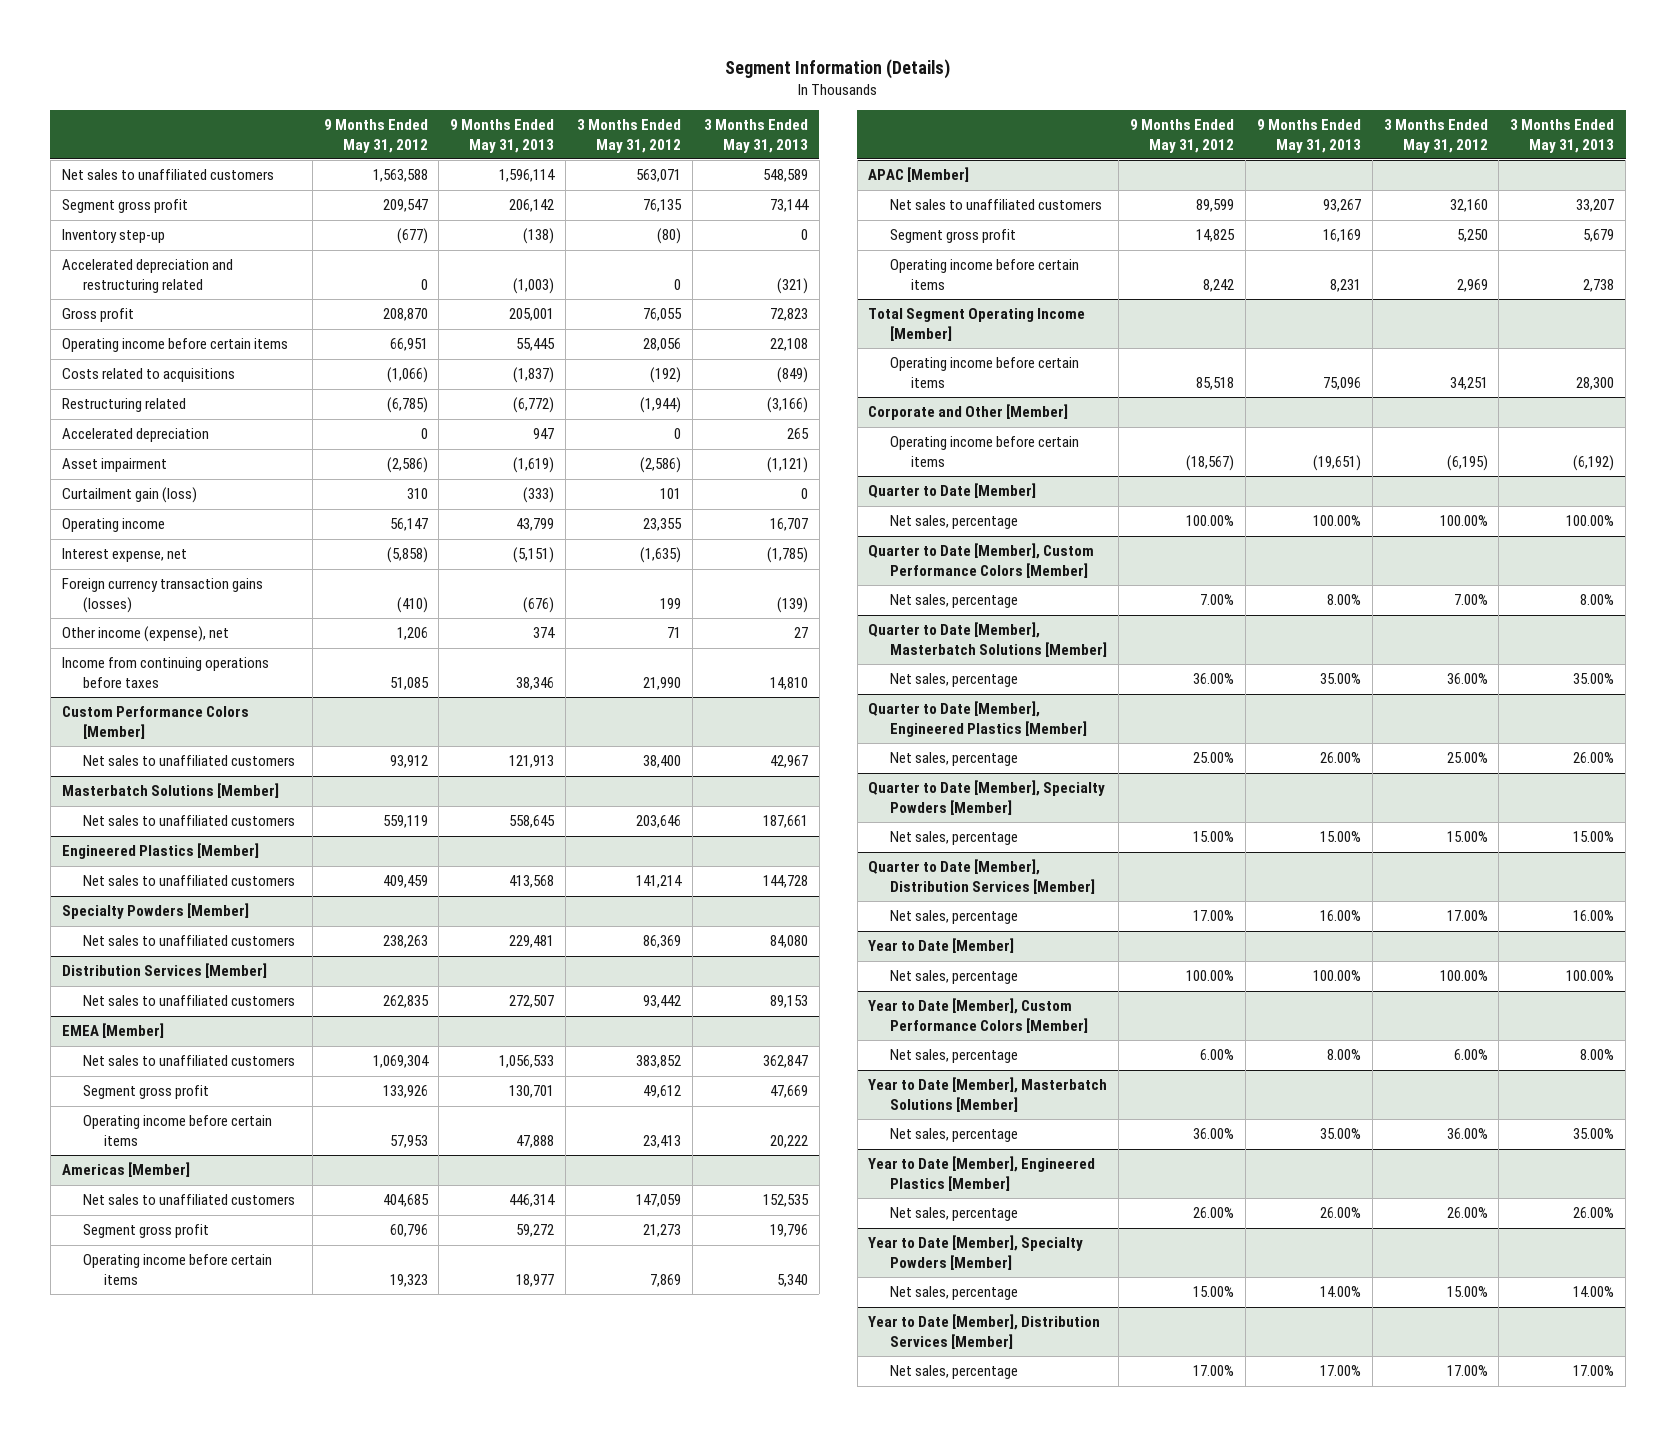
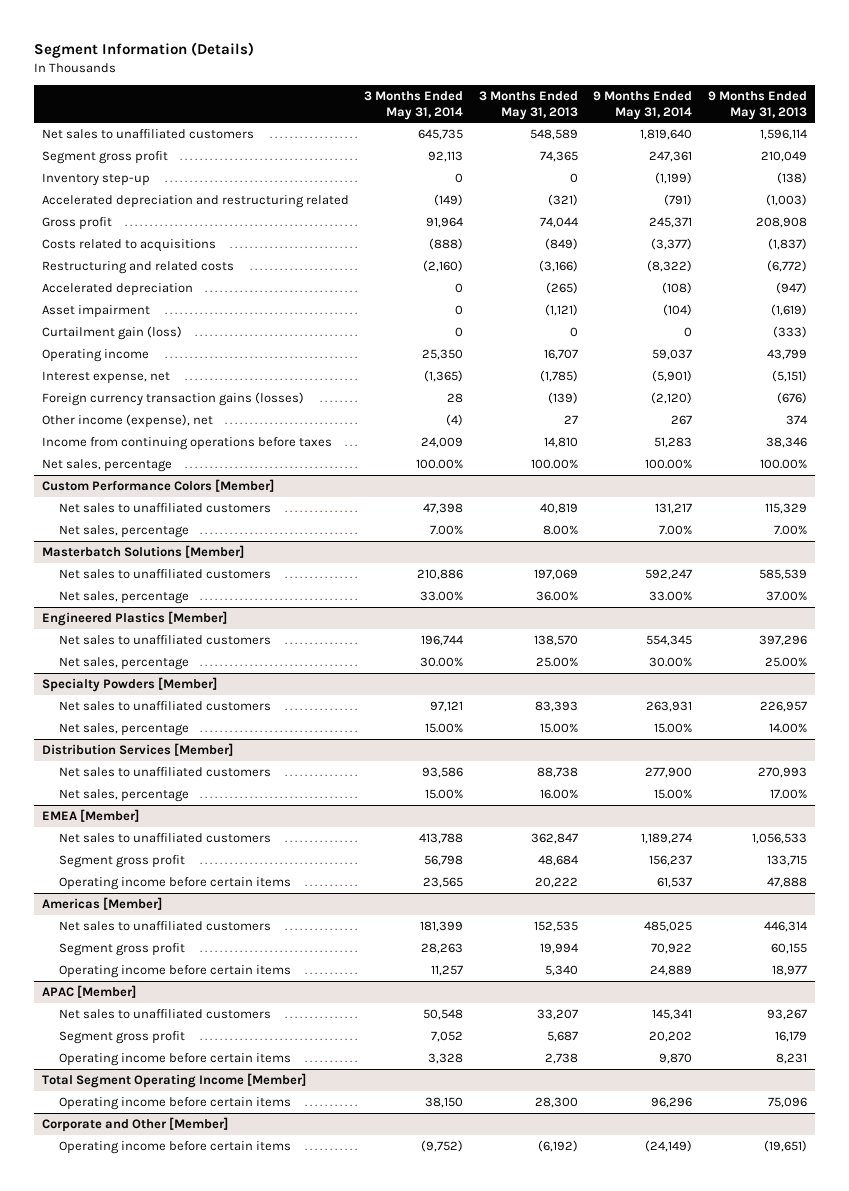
- | 9 Months Ended May 31, 2012 | 9 Months Ended May 31, 2013 | 3 Months Ended May 31, 2012 | 3 Months Ended May 31, 2013
+ | 3 Months Ended May 31, 2014 | 3 Months Ended May 31, 2013 | 9 Months Ended May 31, 2014 | 9 Months Ended May 31, 2013
- Segment gross profit | 209,547 | 206,142 | 76,135 | 73,144
+ Segment gross profit | 92,113 | 74,365 | 247,361 | 210,049
- Gross profit | 208,870 | 205,001 | 76,055 | 72,823
- Operating income before certain items | 66,951 | 55,445 | 28,056 | 22,108
+ Gross profit | 91,964 | 74,044 | 245,371 | 208,908
- Restructuring related | (6,785) | (6,772) | (1,944) | (3,166)
- Accelerated depreciation | 0 | 947 | 0 | 265
+ Restructuring and related costs | (2,160) | (3,166) | (8,322) | (6,772)
+ Accelerated depreciation | 0 | (265) | (108) | (947)
+ Net sales, percentage | 100.00% | 100.00% | 100.00% | 100.00%
@ Custom Performance Colors [Member]
- Net sales to unaffiliated customers | 93,912 | 121,913 | 38,400 | 42,967
+ Net sales to unaffiliated customers | 47,398 | 40,819 | 131,217 | 115,329
+ Net sales, percentage | 7.00% | 8.00% | 7.00% | 7.00%
@ Masterbatch Solutions [Member]
- Net sales to unaffiliated customers | 559,119 | 558,645 | 203,646 | 187,661
+ Net sales to unaffiliated customers | 210,886 | 197,069 | 592,247 | 585,539
+ Net sales, percentage | 33.00% | 36.00% | 33.00% | 37.00%
@ Engineered Plastics [Member]
- Net sales to unaffiliated customers | 409,459 | 413,568 | 141,214 | 144,728
+ Net sales to unaffiliated customers | 196,744 | 138,570 | 554,345 | 397,296
+ Net sales, percentage | 30.00% | 25.00% | 30.00% | 25.00%
@ Specialty Powders [Member]
- Net sales to unaffiliated customers | 238,263 | 229,481 | 86,369 | 84,080
+ Net sales to unaffiliated customers | 97,121 | 83,393 | 263,931 | 226,957
+ Net sales, percentage | 15.00% | 15.00% | 15.00% | 14.00%
@ Distribution Services [Member]
- Net sales to unaffiliated customers | 262,835 | 272,507 | 93,442 | 89,153
+ Net sales to unaffiliated customers | 93,586 | 88,738 | 277,900 | 270,993
+ Net sales, percentage | 15.00% | 16.00% | 15.00% | 17.00%
@ EMEA [Member]
- Segment gross profit | 133,926 | 130,701 | 49,612 | 47,669
+ Segment gross profit | 56,798 | 48,684 | 156,237 | 133,715
@ Americas [Member]
- Segment gross profit | 60,796 | 59,272 | 21,273 | 19,796
+ Segment gross profit | 28,263 | 19,994 | 70,922 | 60,155
@ APAC [Member]
- Segment gross profit | 14,825 | 16,169 | 5,250 | 5,679
+ Segment gross profit | 7,052 | 5,687 | 20,202 | 16,179
- Quarter to Date [Member]
- Net sales, percentage | 100.00% | 100.00% | 100.00% | 100.00%
- Quarter to Date [Member], Custom Performance Colors [Member]
- Net sales, percentage | 7.00% | 8.00% | 7.00% | 8.00%
- Quarter to Date [Member], Masterbatch Solutions [Member]
- Net sales, percentage | 36.00% | 35.00% | 36.00% | 35.00%
- Quarter to Date [Member], Engineered Plastics [Member]
- Net sales, percentage | 25.00% | 26.00% | 25.00% | 26.00%
- Quarter to Date [Member], Specialty Powders [Member]
- Net sales, percentage | 15.00% | 15.00% | 15.00% | 15.00%
- Quarter to Date [Member], Distribution Services [Member]
- Net sales, percentage | 17.00% | 16.00% | 17.00% | 16.00%
- Year to Date [Member]
- Net sales, percentage | 100.00% | 100.00% | 100.00% | 100.00%
- Year to Date [Member], Custom Performance Colors [Member]
- Net sales, percentage | 6.00% | 8.00% | 6.00% | 8.00%
- Year to Date [Member], Masterbatch Solutions [Member]
- Net sales, percentage | 36.00% | 35.00% | 36.00% | 35.00%
- Year to Date [Member], Engineered Plastics [Member]
- Net sales, percentage | 26.00% | 26.00% | 26.00% | 26.00%
- Year to Date [Member], Specialty Powders [Member]
- Net sales, percentage | 15.00% | 14.00% | 15.00% | 14.00%
- Year to Date [Member], Distribution Services [Member]
- Net sales, percentage | 17.00% | 17.00% | 17.00% | 17.00%

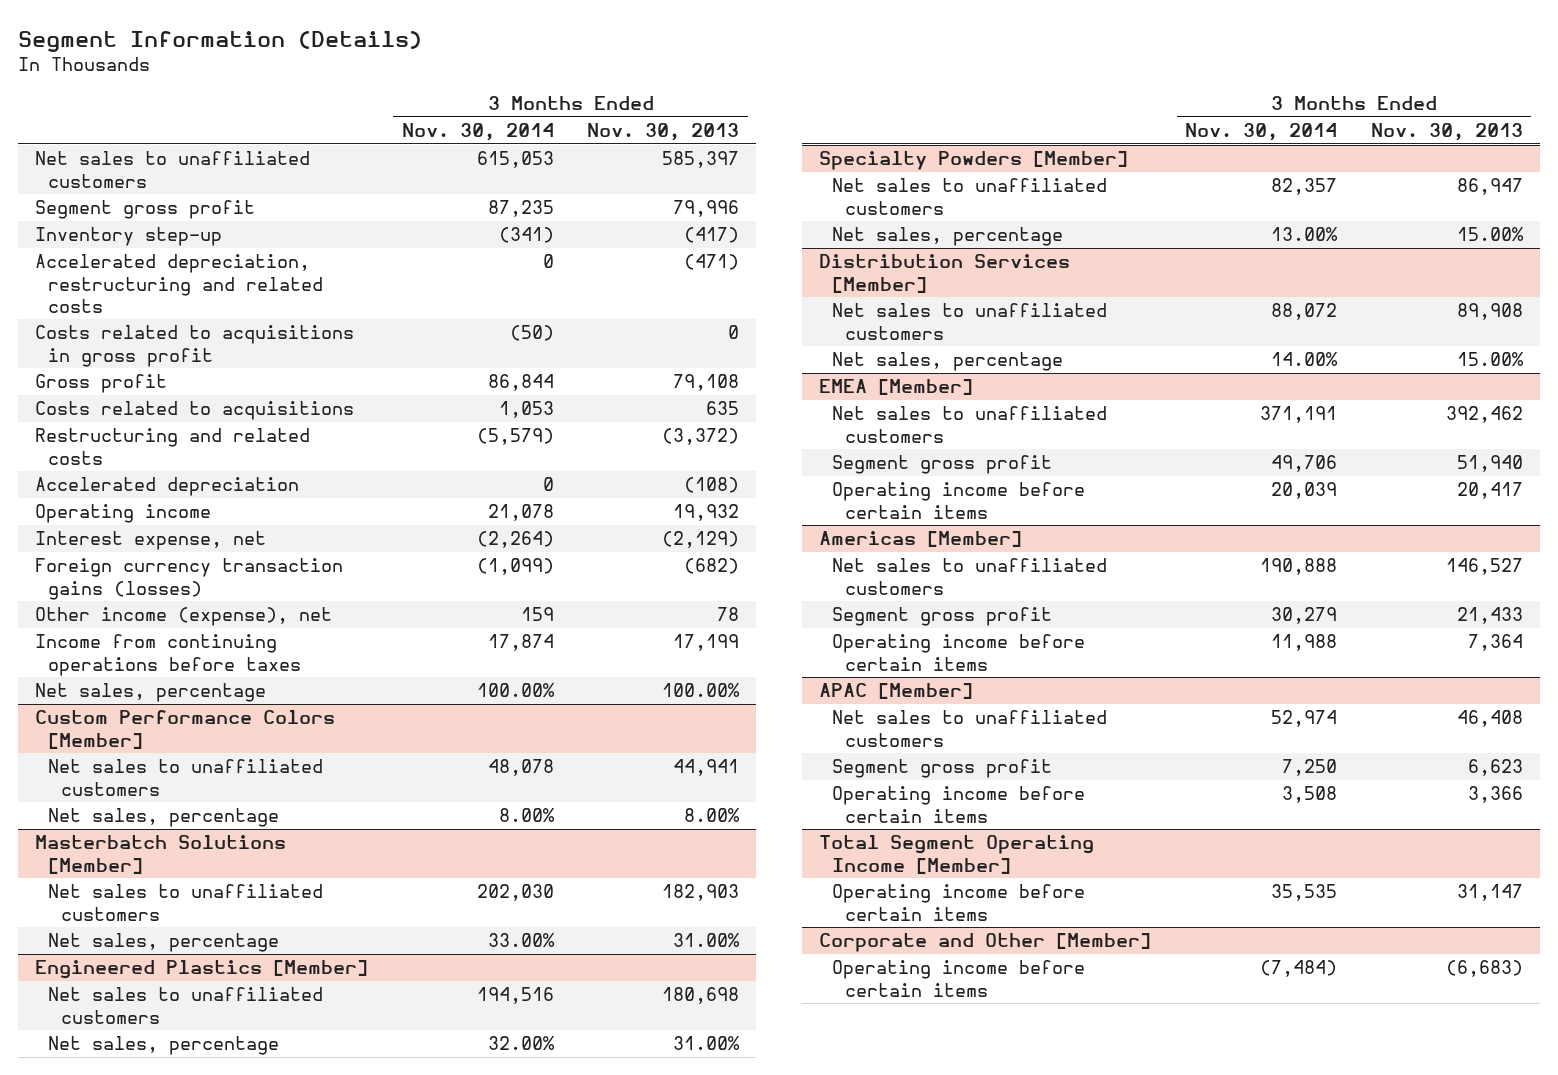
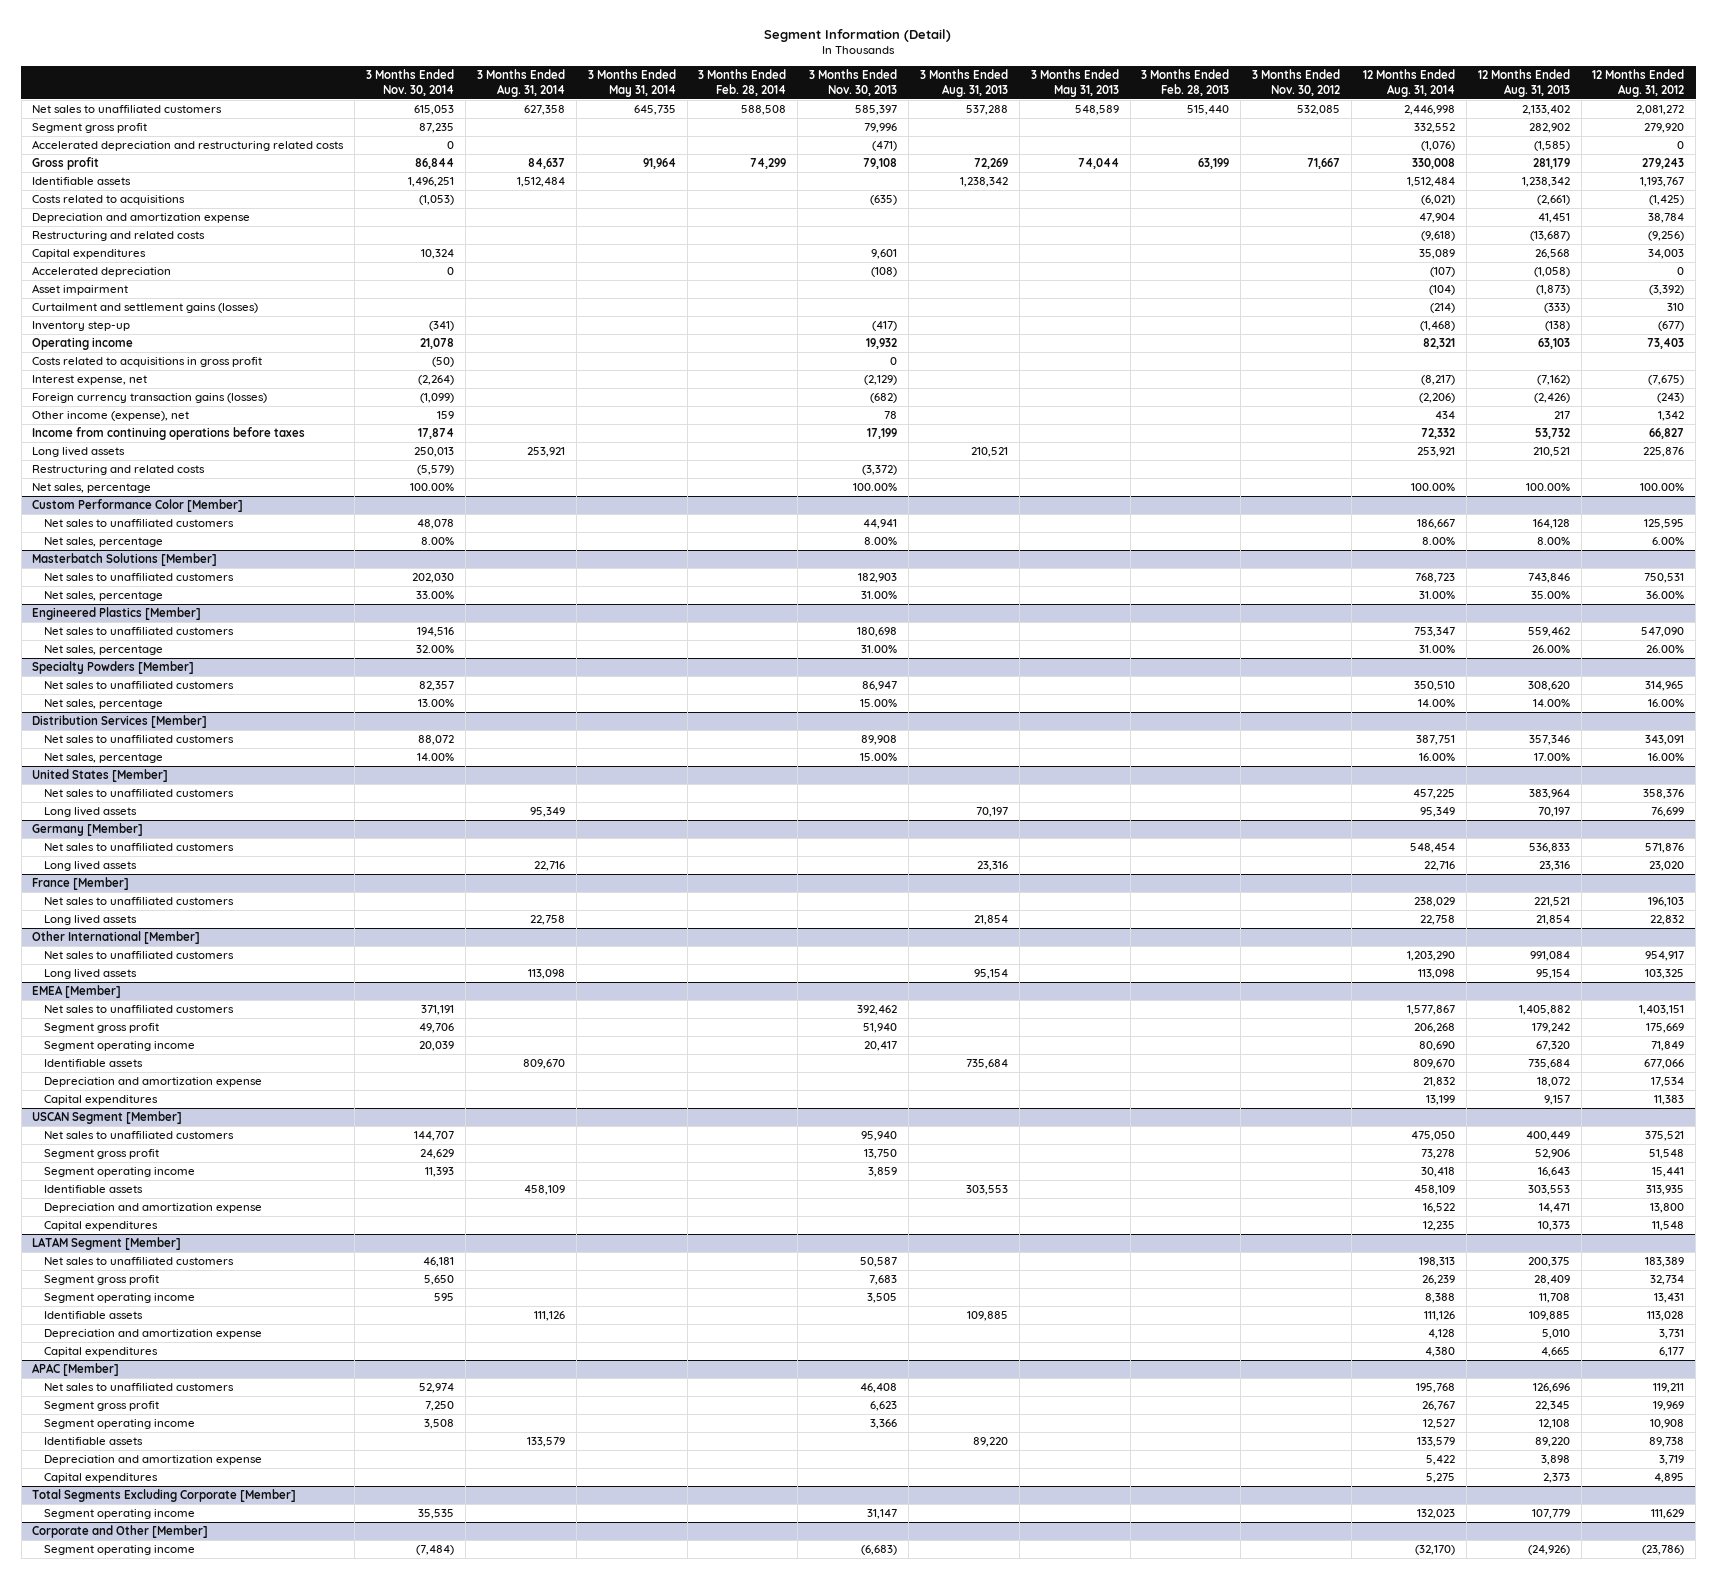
- Segment Information (Details)
+ Segment Information (Detail)
- | 3 Months Ended Nov. 30, 2014 | 3 Months Ended Nov. 30, 2013
+ | 3 Months Ended Nov. 30, 2014 | 3 Months Ended Aug. 31, 2014 | 3 Months Ended May 31, 2014 | 3 Months Ended Feb. 28, 2014 | 3 Months Ended Nov. 30, 2013 | 3 Months Ended Aug. 31, 2013 | 3 Months Ended May 31, 2013 | 3 Months Ended Feb. 28, 2013 | 3 Months Ended Nov. 30, 2012 | 12 Months Ended Aug. 31, 2014 | 12 Months Ended Aug. 31, 2013 | 12 Months Ended Aug. 31, 2012
- Accelerated depreciation, restructuring and related costs | 0 | (471)
+ Accelerated depreciation and restructuring related costs | 0 | | | | (471) | | | | | (1,076) | (1,585) | 0
- Costs related to acquisitions | 1,053 | 635
+ Identifiable assets | 1,496,251 | 1,512,484 | | | | 1,238,342 | | | | 1,512,484 | 1,238,342 | 1,193,767
+ Costs related to acquisitions | (1,053) | | | | (635) | | | | | (6,021) | (2,661) | (1,425)
+ Depreciation and amortization expense | | | | | | | | | | 47,904 | 41,451 | 38,784
+ Restructuring and related costs | | | | | | | | | | (9,618) | (13,687) | (9,256)
+ Capital expenditures | 10,324 | | | | 9,601 | | | | | 35,089 | 26,568 | 34,003
+ Asset impairment | | | | | | | | | | (104) | (1,873) | (3,392)
+ Curtailment and settlement gains (losses) | | | | | | | | | | (214) | (333) | 310
moved down: Inventory step-up | (341) | | | | (417) | | | | | (1,468) | (138) | (677)
moved down: Costs related to acquisitions in gross profit | (50) | | | | 0 | | | | | | |
+ Long lived assets | 250,013 | 253,921 | | | | 210,521 | | | | 253,921 | 210,521 | 225,876
moved down: Restructuring and related costs | (5,579) | | | | (3,372) | | | | | | |
- Custom Performance Colors [Member]
+ Custom Performance Color [Member]
+ United States [Member]
+ Net sales to unaffiliated customers | | | | | | | | | | 457,225 | 383,964 | 358,376
+ Long lived assets | | 95,349 | | | | 70,197 | | | | 95,349 | 70,197 | 76,699
+ Germany [Member]
+ Net sales to unaffiliated customers | | | | | | | | | | 548,454 | 536,833 | 571,876
+ Long lived assets | | 22,716 | | | | 23,316 | | | | 22,716 | 23,316 | 23,020
+ France [Member]
+ Net sales to unaffiliated customers | | | | | | | | | | 238,029 | 221,521 | 196,103
+ Long lived assets | | 22,758 | | | | 21,854 | | | | 22,758 | 21,854 | 22,832
+ Other International [Member]
+ Net sales to unaffiliated customers | | | | | | | | | | 1,203,290 | 991,084 | 954,917
+ Long lived assets | | 113,098 | | | | 95,154 | | | | 113,098 | 95,154 | 103,325
@ EMEA [Member]
- Operating income before certain items | 20,039 | 20,417
- Americas [Member]
- Net sales to unaffiliated customers | 190,888 | 146,527
- Segment gross profit | 30,279 | 21,433
- Operating income before certain items | 11,988 | 7,364
@ EMEA [Member]
+ Segment operating income | 20,039 | | | | 20,417 | | | | | 80,690 | 67,320 | 71,849
+ Identifiable assets | | 809,670 | | | | 735,684 | | | | 809,670 | 735,684 | 677,066
+ Depreciation and amortization expense | | | | | | | | | | 21,832 | 18,072 | 17,534
+ Capital expenditures | | | | | | | | | | 13,199 | 9,157 | 11,383
+ USCAN Segment [Member]
+ Net sales to unaffiliated customers | 144,707 | | | | 95,940 | | | | | 475,050 | 400,449 | 375,521
+ Segment gross profit | 24,629 | | | | 13,750 | | | | | 73,278 | 52,906 | 51,548
+ Segment operating income | 11,393 | | | | 3,859 | | | | | 30,418 | 16,643 | 15,441
+ Identifiable assets | | 458,109 | | | | 303,553 | | | | 458,109 | 303,553 | 313,935
+ Depreciation and amortization expense | | | | | | | | | | 16,522 | 14,471 | 13,800
+ Capital expenditures | | | | | | | | | | 12,235 | 10,373 | 11,548
+ LATAM Segment [Member]
+ Net sales to unaffiliated customers | 46,181 | | | | 50,587 | | | | | 198,313 | 200,375 | 183,389
+ Segment gross profit | 5,650 | | | | 7,683 | | | | | 26,239 | 28,409 | 32,734
+ Segment operating income | 595 | | | | 3,505 | | | | | 8,388 | 11,708 | 13,431
+ Identifiable assets | | 111,126 | | | | 109,885 | | | | 111,126 | 109,885 | 113,028
+ Depreciation and amortization expense | | | | | | | | | | 4,128 | 5,010 | 3,731
+ Capital expenditures | | | | | | | | | | 4,380 | 4,665 | 6,177
@ APAC [Member]
- Operating income before certain items | 3,508 | 3,366
- Total Segment Operating Income [Member]
- Operating income before certain items | 35,535 | 31,147
@ APAC [Member]
+ Segment operating income | 3,508 | | | | 3,366 | | | | | 12,527 | 12,108 | 10,908
+ Identifiable assets | | 133,579 | | | | 89,220 | | | | 133,579 | 89,220 | 89,738
+ Depreciation and amortization expense | | | | | | | | | | 5,422 | 3,898 | 3,719
+ Capital expenditures | | | | | | | | | | 5,275 | 2,373 | 4,895
+ Total Segments Excluding Corporate [Member]
+ Segment operating income | 35,535 | | | | 31,147 | | | | | 132,023 | 107,779 | 111,629
@ Corporate and Other [Member]
- Operating income before certain items | (7,484) | (6,683)
+ Segment operating income | (7,484) | | | | (6,683) | | | | | (32,170) | (24,926) | (23,786)

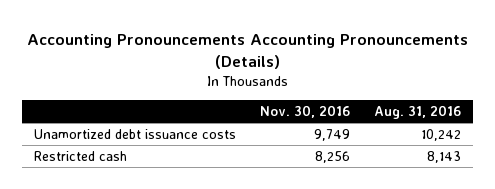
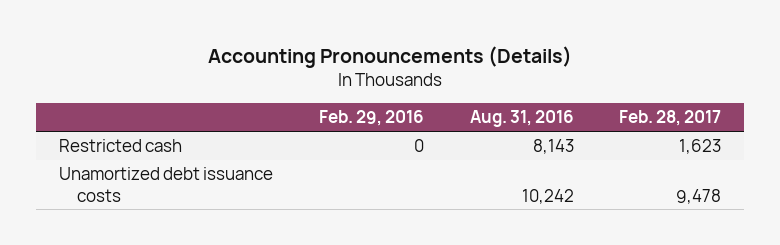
- Accounting Pronouncements Accounting Pronouncements (Details)
+ Accounting Pronouncements (Details)
- | Nov. 30, 2016 | Aug. 31, 2016
+ | Feb. 29, 2016 | Aug. 31, 2016 | Feb. 28, 2017
moved down: Unamortized debt issuance costs | | 10,242 | 9,478

